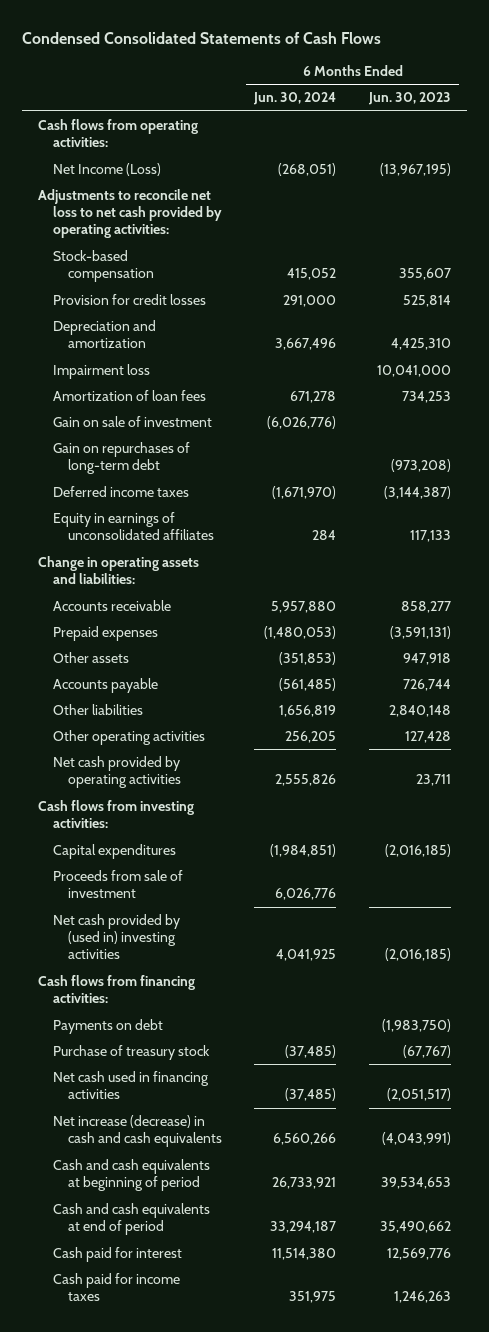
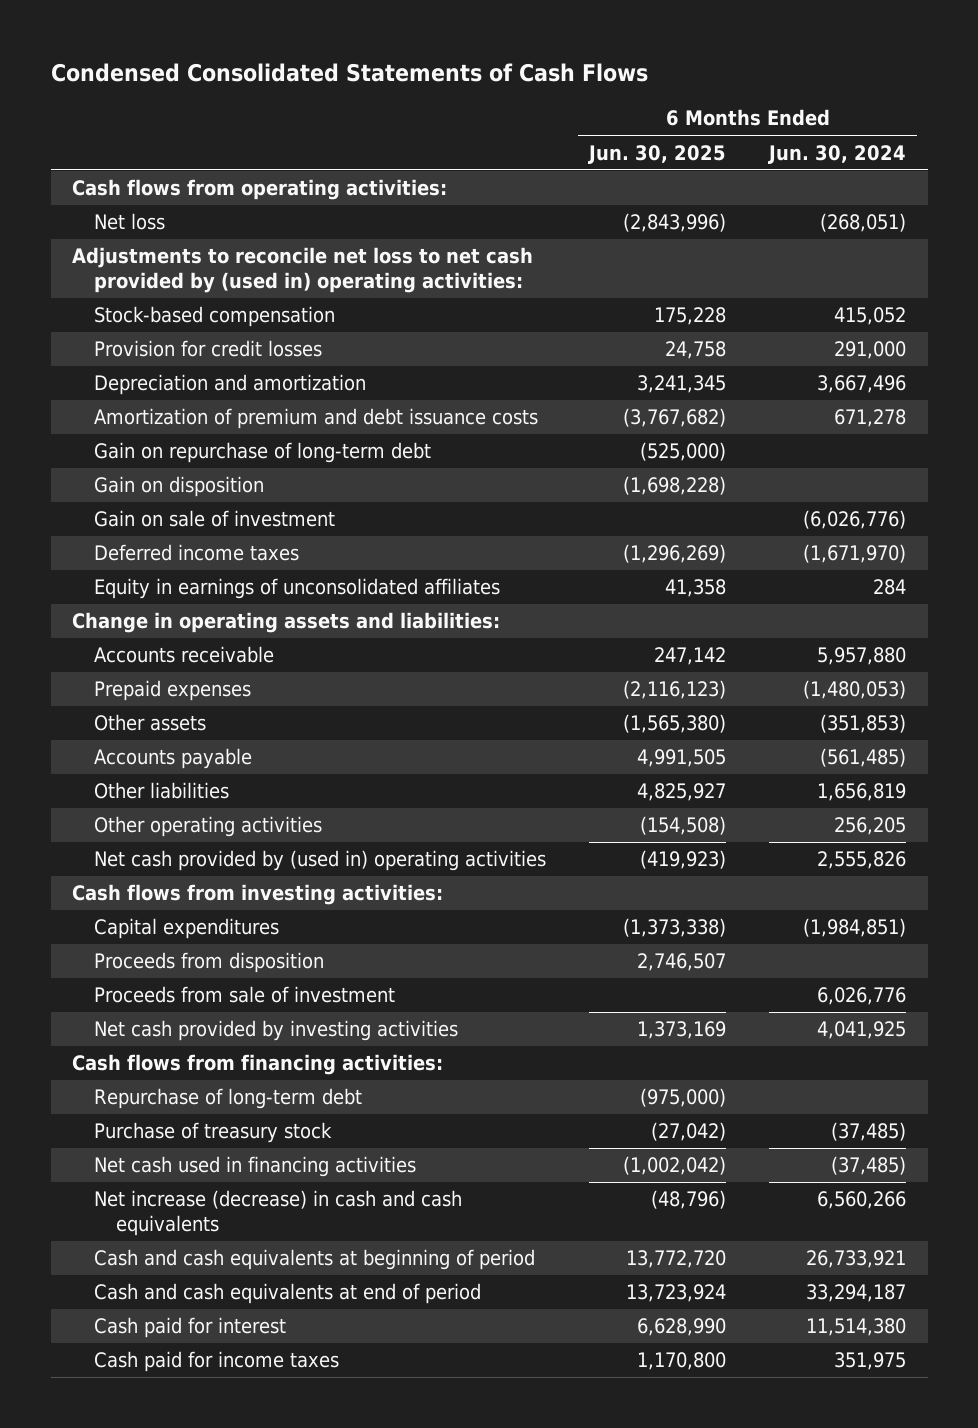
- | 6 Months Ended Jun. 30, 2024 | 6 Months Ended Jun. 30, 2023
+ | 6 Months Ended Jun. 30, 2025 | 6 Months Ended Jun. 30, 2024
- Net Income (Loss) | (268,051) | (13,967,195)
- Adjustments to reconcile net loss to net cash provided by operating activities:
+ Net loss | (2,843,996) | (268,051)
+ Adjustments to reconcile net loss to net cash provided by (used in) operating activities:
- Impairment loss | | 10,041,000
- Amortization of loan fees | 671,278 | 734,253
+ Amortization of premium and debt issuance costs | (3,767,682) | 671,278
+ Gain on repurchase of long-term debt | (525,000) |
+ Gain on disposition | (1,698,228) |
- Gain on repurchases of long-term debt | | (973,208)
- Net cash provided by operating activities | 2,555,826 | 23,711
+ Net cash provided by (used in) operating activities | (419,923) | 2,555,826
+ Proceeds from disposition | 2,746,507 |
- Net cash provided by (used in) investing activities | 4,041,925 | (2,016,185)
+ Net cash provided by investing activities | 1,373,169 | 4,041,925
- Payments on debt | | (1,983,750)
+ Repurchase of long-term debt | (975,000) |

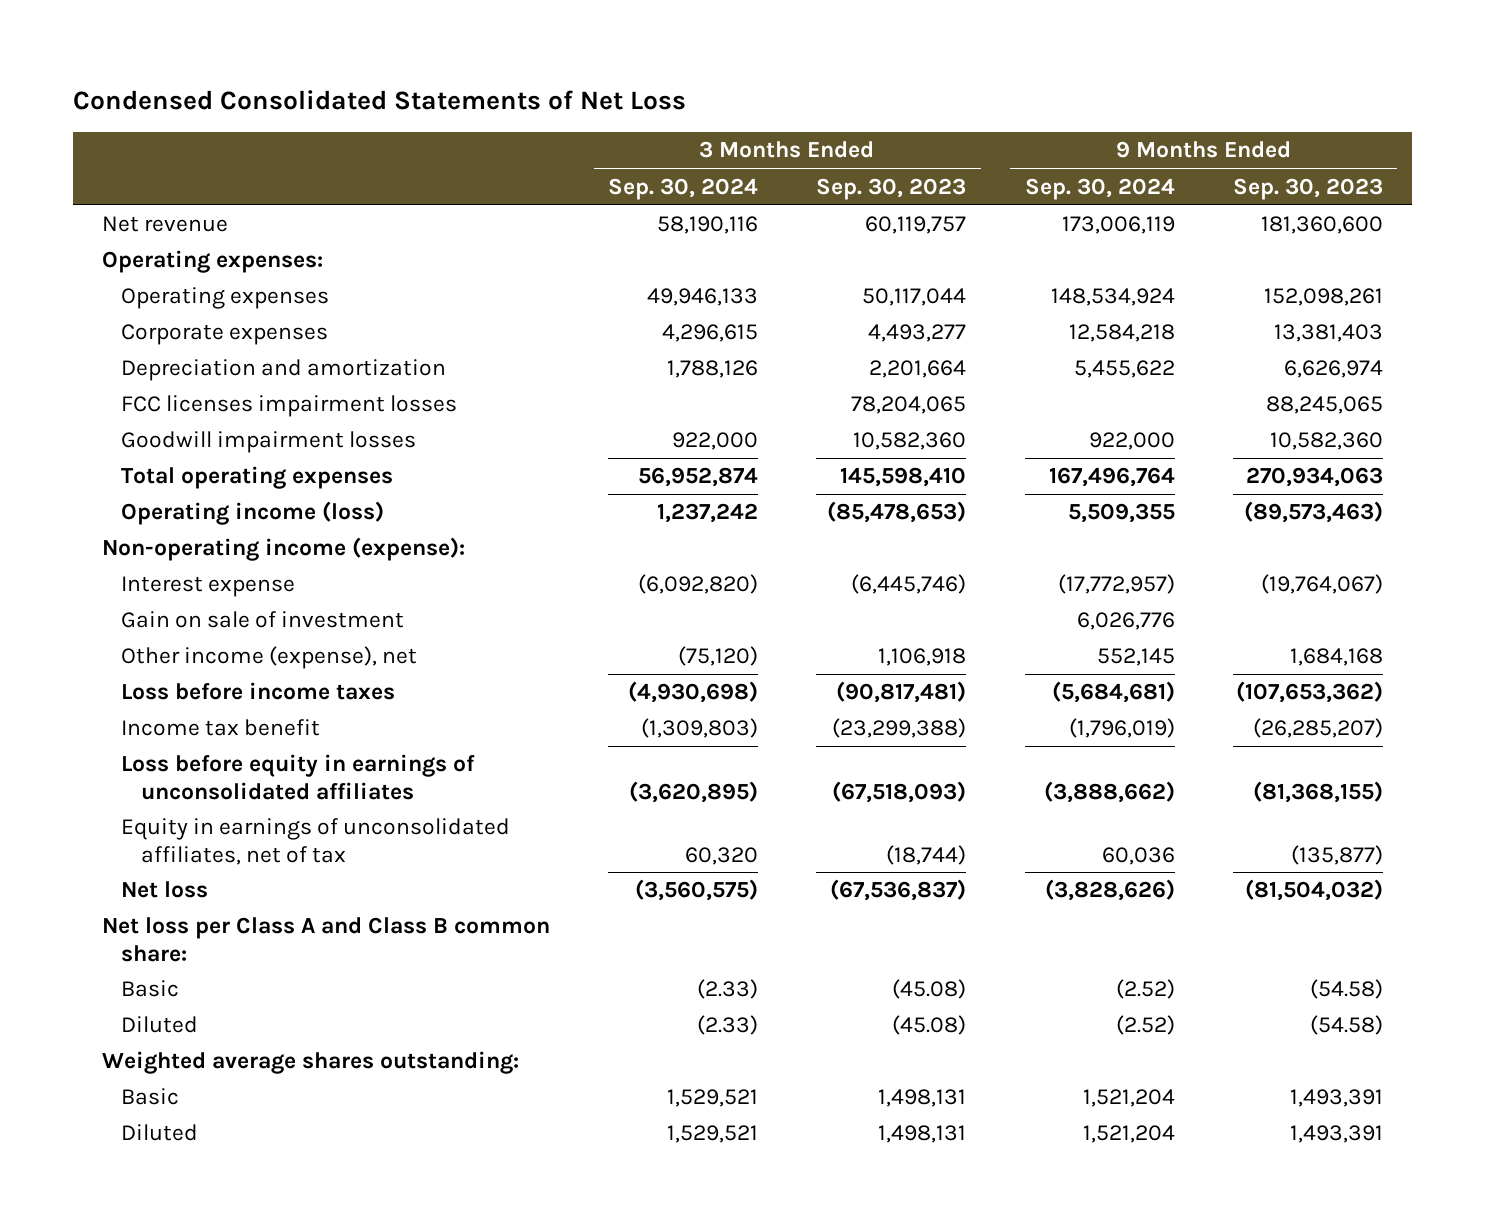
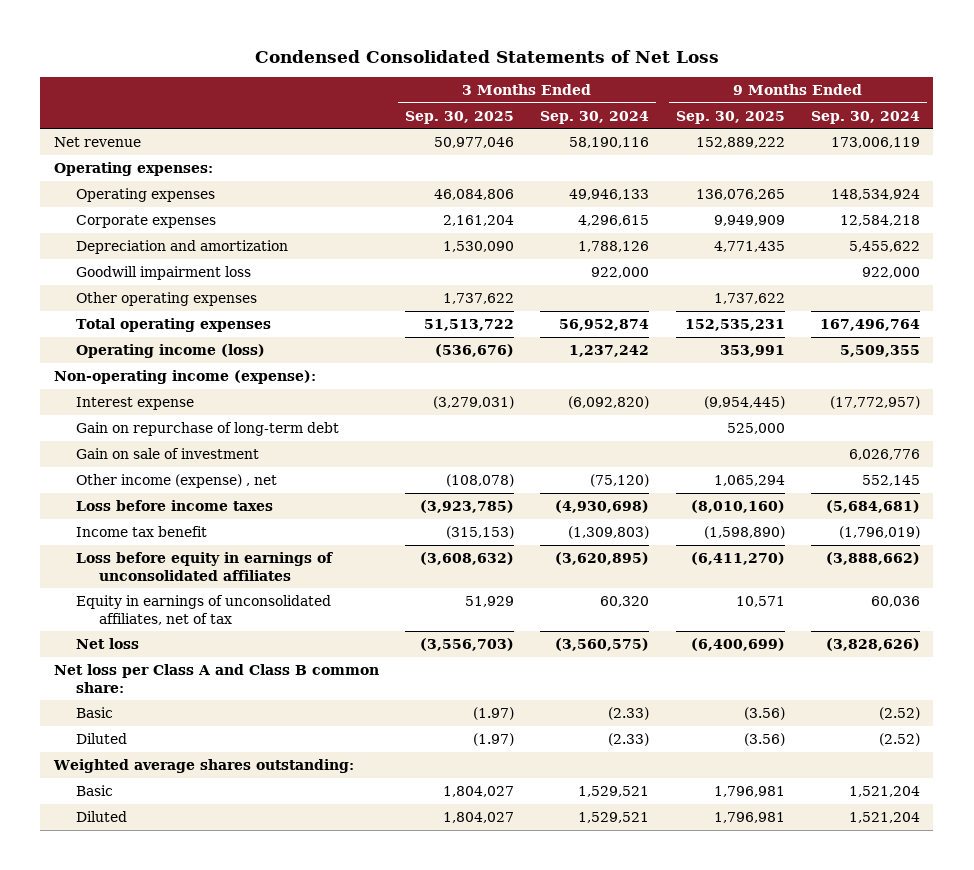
- | 3 Months Ended Sep. 30, 2024 | 3 Months Ended Sep. 30, 2023 | 9 Months Ended Sep. 30, 2024 | 9 Months Ended Sep. 30, 2023
+ | 3 Months Ended Sep. 30, 2025 | 3 Months Ended Sep. 30, 2024 | 9 Months Ended Sep. 30, 2025 | 9 Months Ended Sep. 30, 2024
- FCC licenses impairment losses | | 78,204,065 | | 88,245,065
- Goodwill impairment losses | 922,000 | 10,582,360 | 922,000 | 10,582,360
+ Goodwill impairment loss | | 922,000 | | 922,000
+ Other operating expenses | 1,737,622 | | 1,737,622 |
+ Gain on repurchase of long-term debt | | | 525,000 |
- Other income (expense), net | (75,120) | 1,106,918 | 552,145 | 1,684,168
+ Other income (expense) , net | (108,078) | (75,120) | 1,065,294 | 552,145

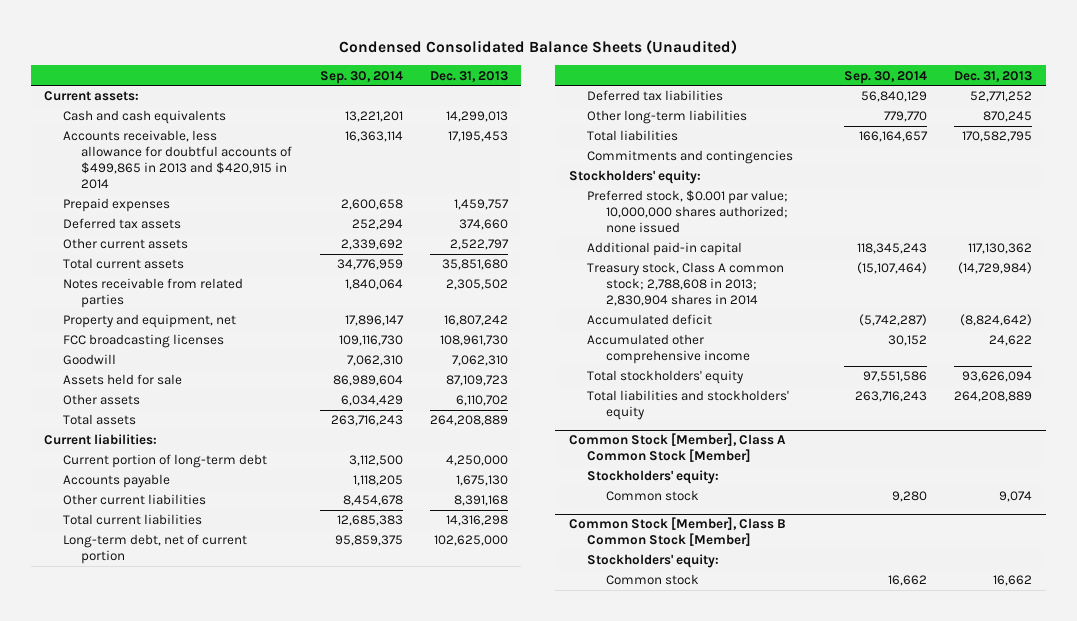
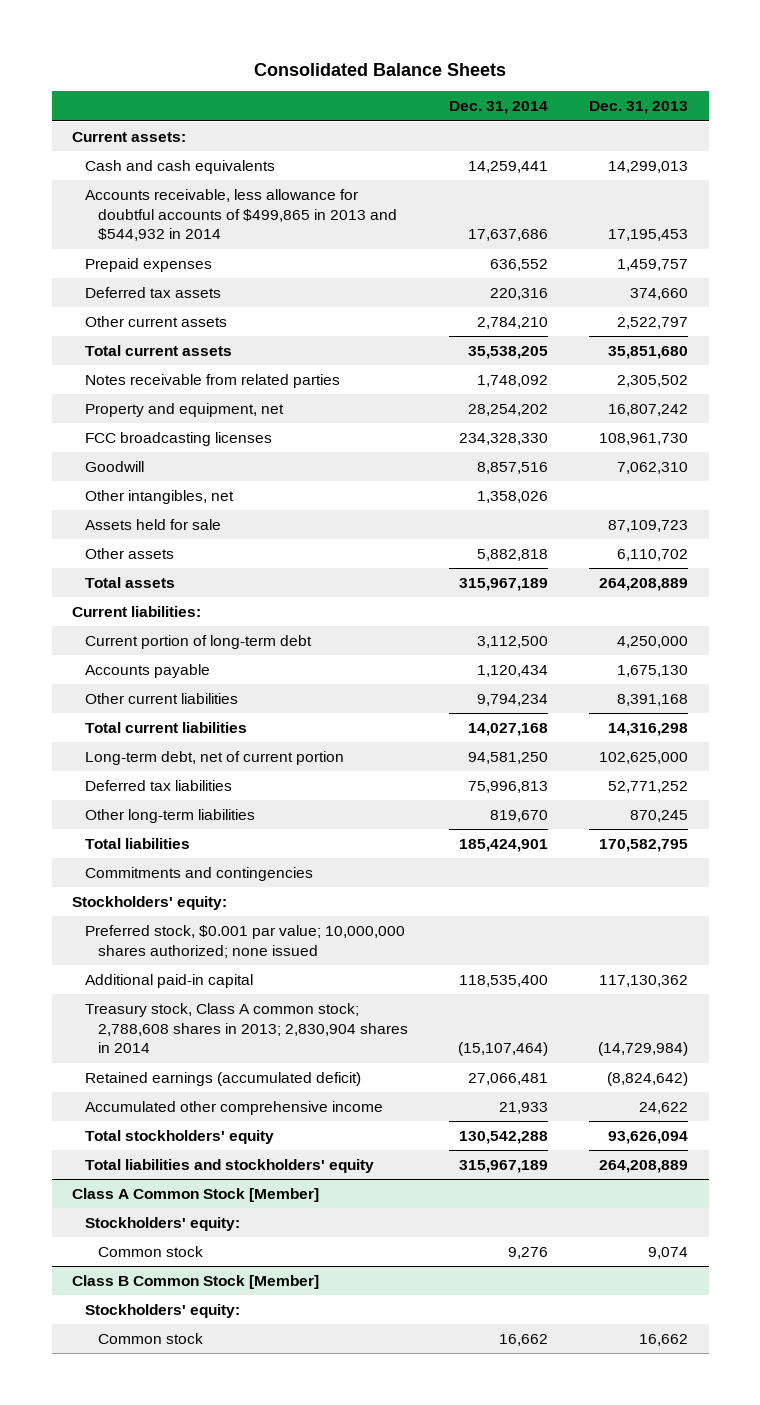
- Condensed Consolidated Balance Sheets (Unaudited)
+ Consolidated Balance Sheets
- | Sep. 30, 2014 | Dec. 31, 2013
+ | Dec. 31, 2014 | Dec. 31, 2013
- Accounts receivable, less allowance for doubtful accounts of $499,865 in 2013 and $420,915 in 2014 | 16,363,114 | 17,195,453
+ Accounts receivable, less allowance for doubtful accounts of $499,865 in 2013 and $544,932 in 2014 | 17,637,686 | 17,195,453
+ Other intangibles, net | 1,358,026 |
- Treasury stock, Class A common stock; 2,788,608 in 2013; 2,830,904 shares in 2014 | (15,107,464) | (14,729,984)
- Accumulated deficit | (5,742,287) | (8,824,642)
+ Treasury stock, Class A common stock; 2,788,608 shares in 2013; 2,830,904 shares in 2014 | (15,107,464) | (14,729,984)
+ Retained earnings (accumulated deficit) | 27,066,481 | (8,824,642)
- Common Stock [Member], Class A Common Stock [Member]
+ Class A Common Stock [Member]
- Common Stock [Member], Class B Common Stock [Member]
+ Class B Common Stock [Member]

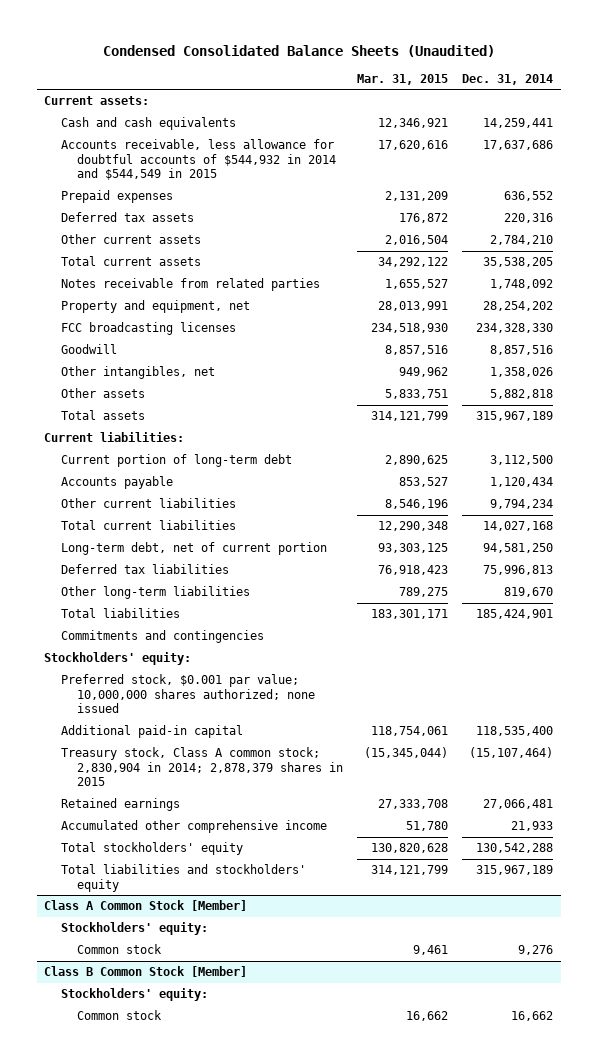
- Consolidated Balance Sheets
+ Condensed Consolidated Balance Sheets (Unaudited)
- | Dec. 31, 2014 | Dec. 31, 2013
+ | Mar. 31, 2015 | Dec. 31, 2014
- Accounts receivable, less allowance for doubtful accounts of $499,865 in 2013 and $544,932 in 2014 | 17,637,686 | 17,195,453
+ Accounts receivable, less allowance for doubtful accounts of $544,932 in 2014 and $544,549 in 2015 | 17,620,616 | 17,637,686
- Assets held for sale | | 87,109,723
- Treasury stock, Class A common stock; 2,788,608 shares in 2013; 2,830,904 shares in 2014 | (15,107,464) | (14,729,984)
- Retained earnings (accumulated deficit) | 27,066,481 | (8,824,642)
+ Treasury stock, Class A common stock; 2,830,904 in 2014; 2,878,379 shares in 2015 | (15,345,044) | (15,107,464)
+ Retained earnings | 27,333,708 | 27,066,481

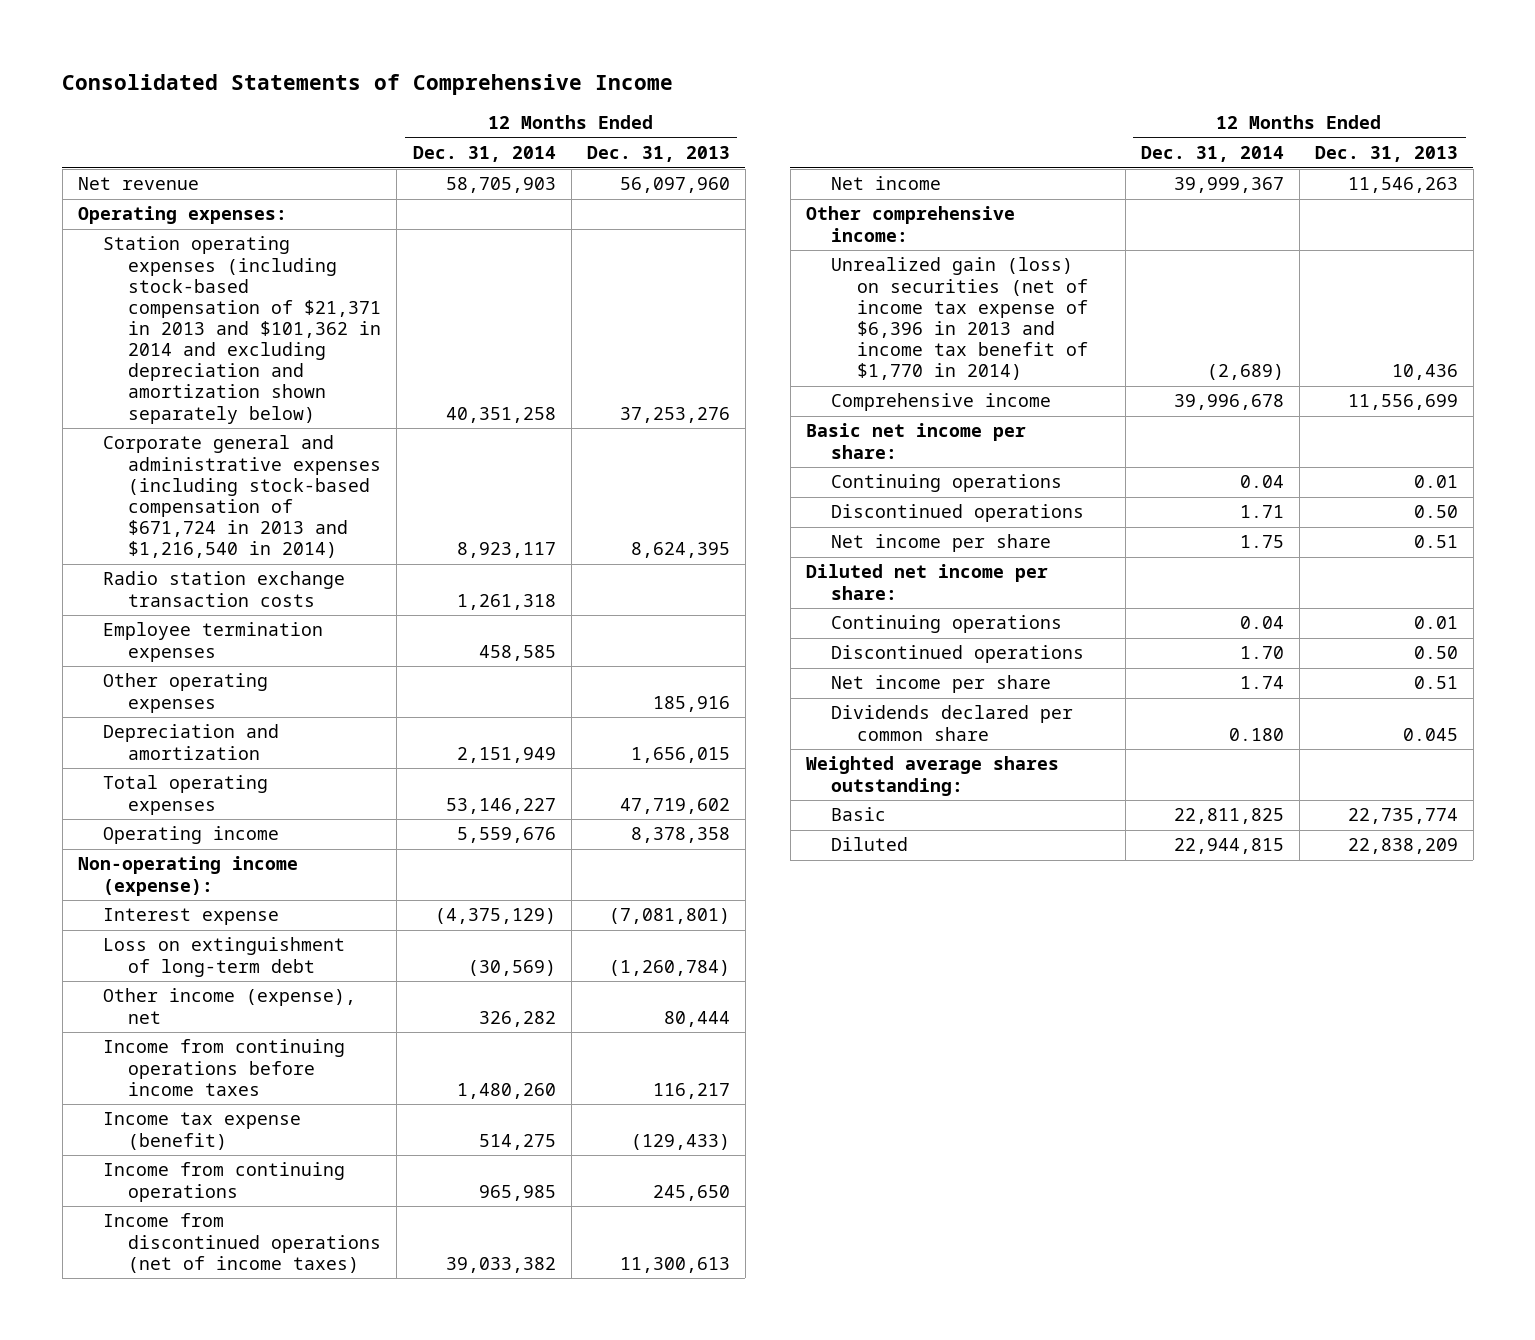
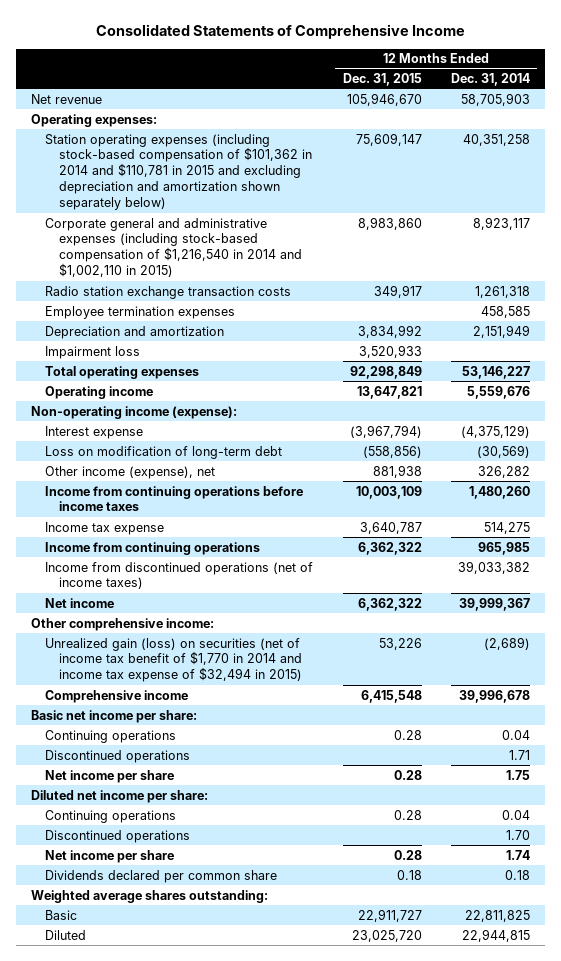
- | 12 Months Ended Dec. 31, 2014 | 12 Months Ended Dec. 31, 2013
+ | 12 Months Ended Dec. 31, 2015 | 12 Months Ended Dec. 31, 2014
- Station operating expenses (including stock-based compensation of $21,371 in 2013 and $101,362 in 2014 and excluding depreciation and amortization shown separately below) | 40,351,258 | 37,253,276
- Corporate general and administrative expenses (including stock-based compensation of $671,724 in 2013 and $1,216,540 in 2014) | 8,923,117 | 8,624,395
+ Station operating expenses (including stock-based compensation of $101,362 in 2014 and $110,781 in 2015 and excluding depreciation and amortization shown separately below) | 75,609,147 | 40,351,258
+ Corporate general and administrative expenses (including stock-based compensation of $1,216,540 in 2014 and $1,002,110 in 2015) | 8,983,860 | 8,923,117
- Other operating expenses | | 185,916
+ Impairment loss | 3,520,933 |
- Loss on extinguishment of long-term debt | (30,569) | (1,260,784)
+ Loss on modification of long-term debt | (558,856) | (30,569)
- Income tax expense (benefit) | 514,275 | (129,433)
+ Income tax expense | 3,640,787 | 514,275
- Unrealized gain (loss) on securities (net of income tax expense of $6,396 in 2013 and income tax benefit of $1,770 in 2014) | (2,689) | 10,436
+ Unrealized gain (loss) on securities (net of income tax benefit of $1,770 in 2014 and income tax expense of $32,494 in 2015) | 53,226 | (2,689)
- Dividends declared per common share | 0.180 | 0.045
+ Dividends declared per common share | 0.18 | 0.18

